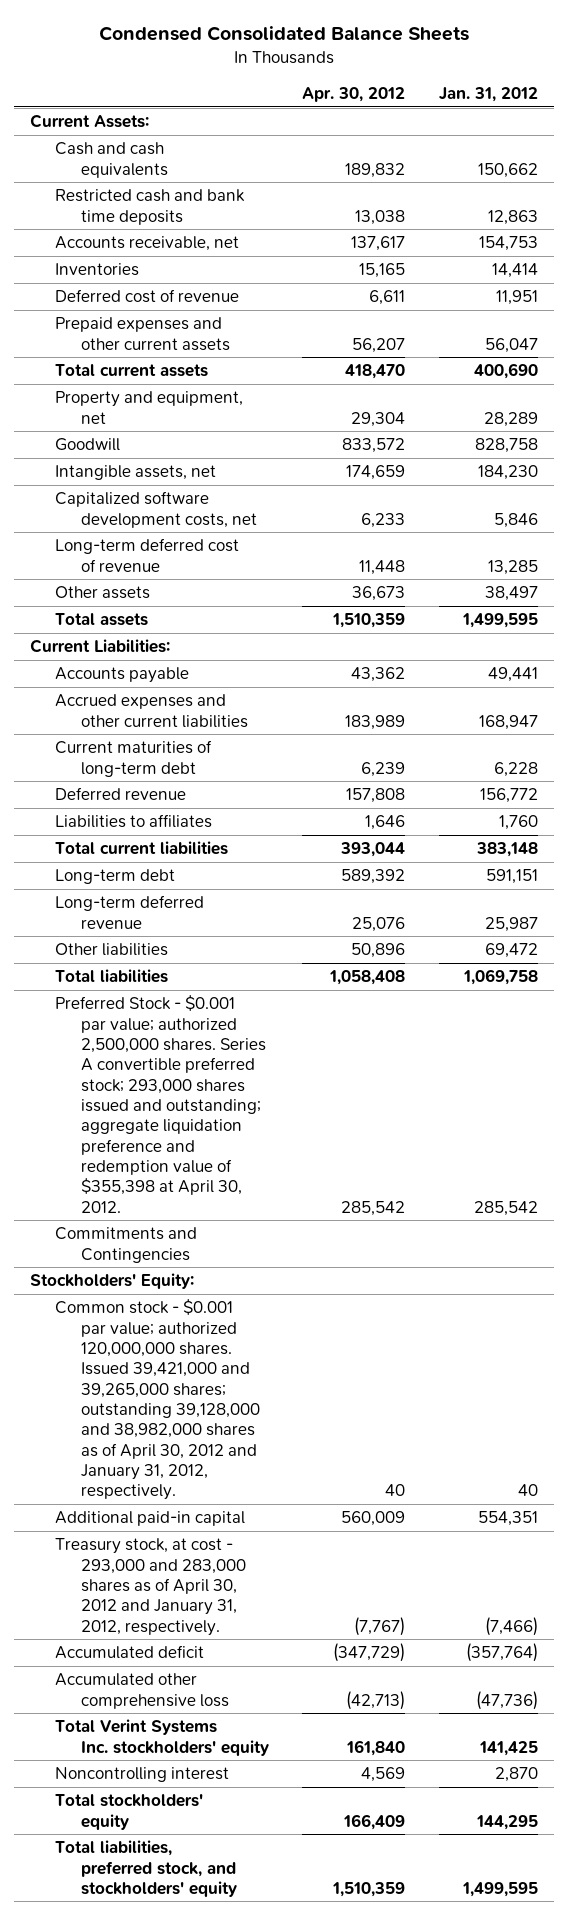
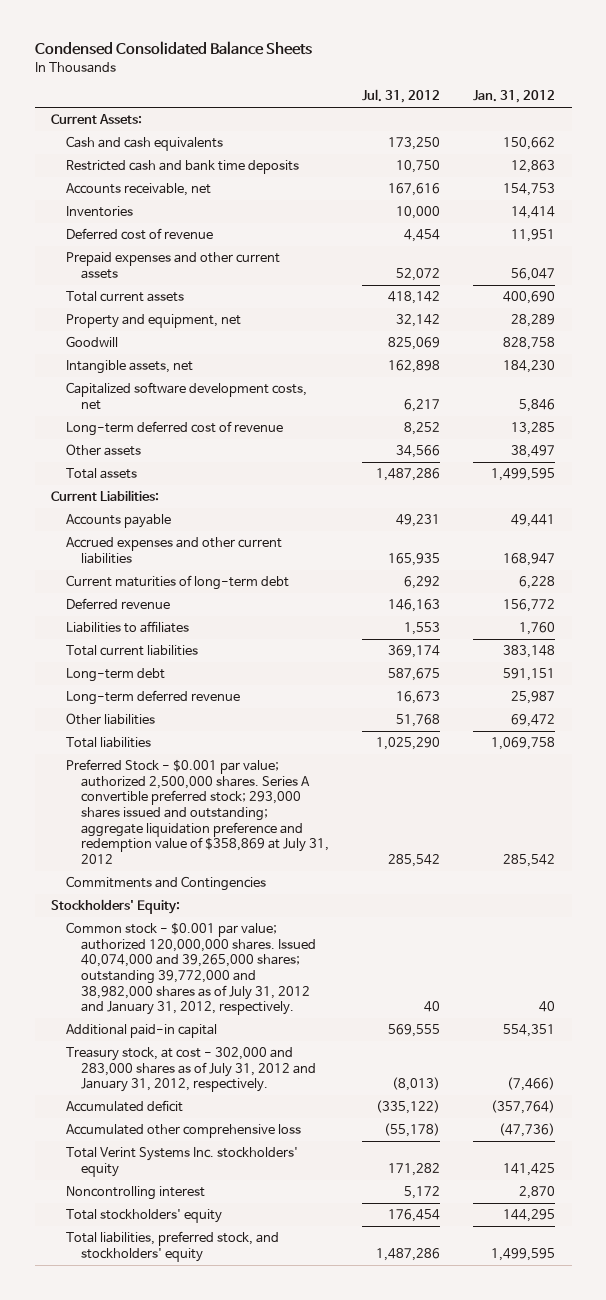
- | Apr. 30, 2012 | Jan. 31, 2012
+ | Jul. 31, 2012 | Jan. 31, 2012
- Preferred Stock - $0.001 par value; authorized 2,500,000 shares. Series A convertible preferred stock; 293,000 shares issued and outstanding; aggregate liquidation preference and redemption value of $355,398 at April 30, 2012. | 285,542 | 285,542
+ Preferred Stock - $0.001 par value; authorized 2,500,000 shares. Series A convertible preferred stock; 293,000 shares issued and outstanding; aggregate liquidation preference and redemption value of $358,869 at July 31, 2012 | 285,542 | 285,542
- Common stock - $0.001 par value; authorized 120,000,000 shares. Issued 39,421,000 and 39,265,000 shares; outstanding 39,128,000 and 38,982,000 shares as of April 30, 2012 and January 31, 2012, respectively. | 40 | 40
+ Common stock - $0.001 par value; authorized 120,000,000 shares. Issued 40,074,000 and 39,265,000 shares; outstanding 39,772,000 and 38,982,000 shares as of July 31, 2012 and January 31, 2012, respectively. | 40 | 40
- Treasury stock, at cost - 293,000 and 283,000 shares as of April 30, 2012 and January 31, 2012, respectively. | (7,767) | (7,466)
+ Treasury stock, at cost - 302,000 and 283,000 shares as of July 31, 2012 and January 31, 2012, respectively. | (8,013) | (7,466)

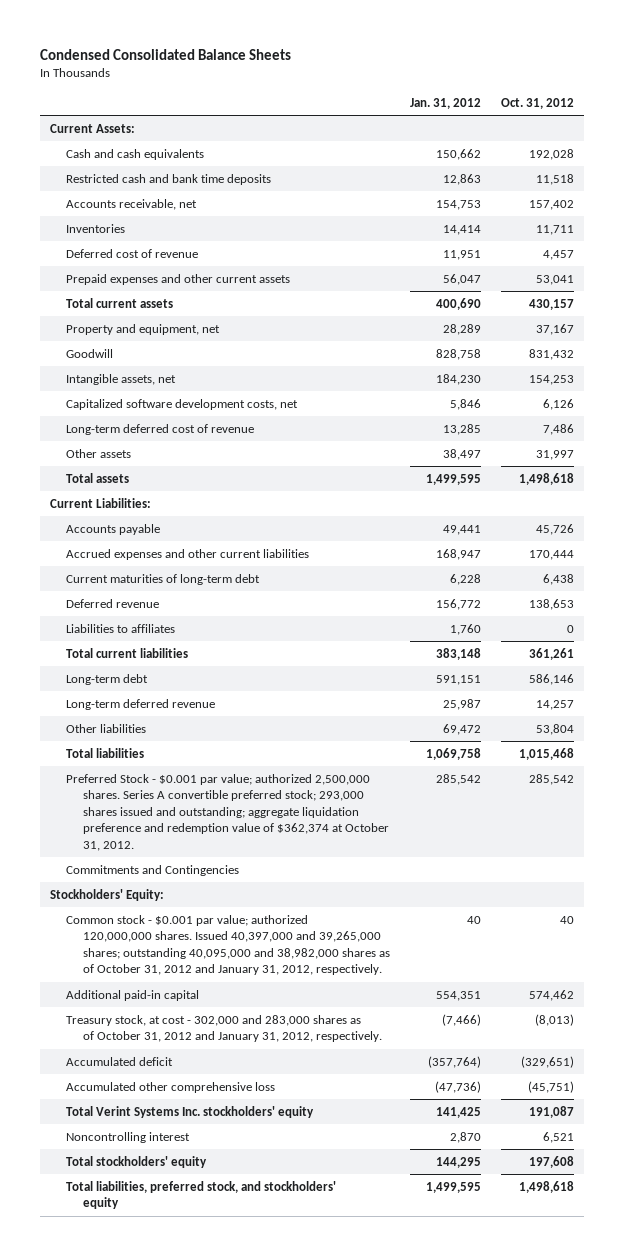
- | Jul. 31, 2012 | Jan. 31, 2012
+ | Jan. 31, 2012 | Oct. 31, 2012
- Preferred Stock - $0.001 par value; authorized 2,500,000 shares. Series A convertible preferred stock; 293,000 shares issued and outstanding; aggregate liquidation preference and redemption value of $358,869 at July 31, 2012 | 285,542 | 285,542
+ Preferred Stock - $0.001 par value; authorized 2,500,000 shares. Series A convertible preferred stock; 293,000 shares issued and outstanding; aggregate liquidation preference and redemption value of $362,374 at October 31, 2012. | 285,542 | 285,542
- Common stock - $0.001 par value; authorized 120,000,000 shares. Issued 40,074,000 and 39,265,000 shares; outstanding 39,772,000 and 38,982,000 shares as of July 31, 2012 and January 31, 2012, respectively. | 40 | 40
+ Common stock - $0.001 par value; authorized 120,000,000 shares. Issued 40,397,000 and 39,265,000 shares; outstanding 40,095,000 and 38,982,000 shares as of October 31, 2012 and January 31, 2012, respectively. | 40 | 40
- Treasury stock, at cost - 302,000 and 283,000 shares as of July 31, 2012 and January 31, 2012, respectively. | (8,013) | (7,466)
+ Treasury stock, at cost - 302,000 and 283,000 shares as of October 31, 2012 and January 31, 2012, respectively. | (7,466) | (8,013)

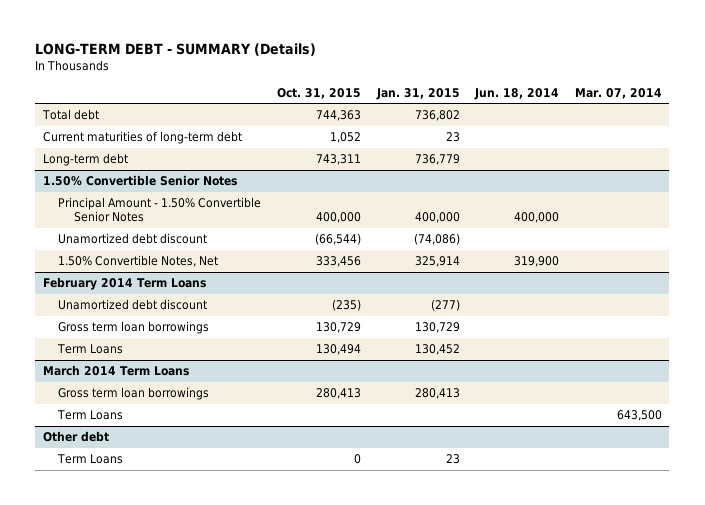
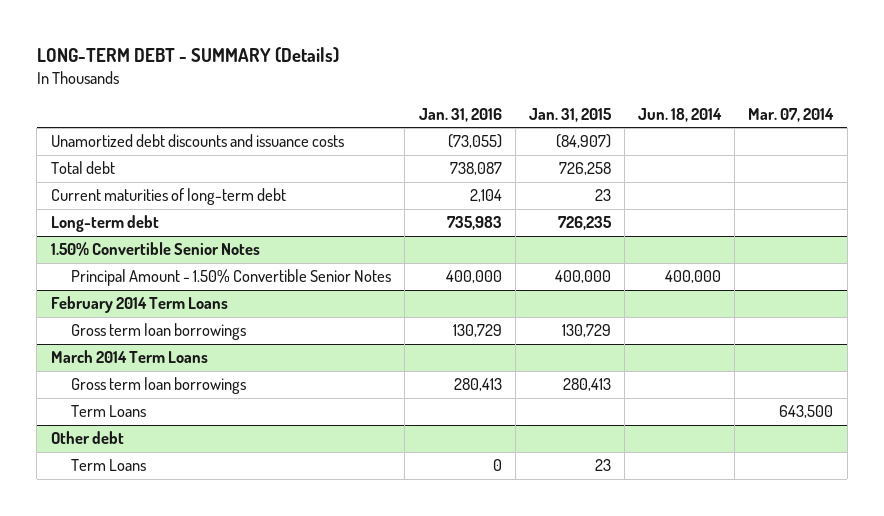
- | Oct. 31, 2015 | Jan. 31, 2015 | Jun. 18, 2014 | Mar. 07, 2014
+ | Jan. 31, 2016 | Jan. 31, 2015 | Jun. 18, 2014 | Mar. 07, 2014
- Total debt | 744,363 | 736,802 | |
+ Unamortized debt discounts and issuance costs | (73,055) | (84,907) | |
+ Total debt | 738,087 | 726,258 | |
- Long-term debt | 743,311 | 736,779 | |
+ Long-term debt | 735,983 | 726,235 | |
@ 1.50% Convertible Senior Notes
- Unamortized debt discount | (66,544) | (74,086) | |
- 1.50% Convertible Notes, Net | 333,456 | 325,914 | 319,900 |
@ February 2014 Term Loans
- Unamortized debt discount | (235) | (277) | |
- Term Loans | 130,494 | 130,452 | |

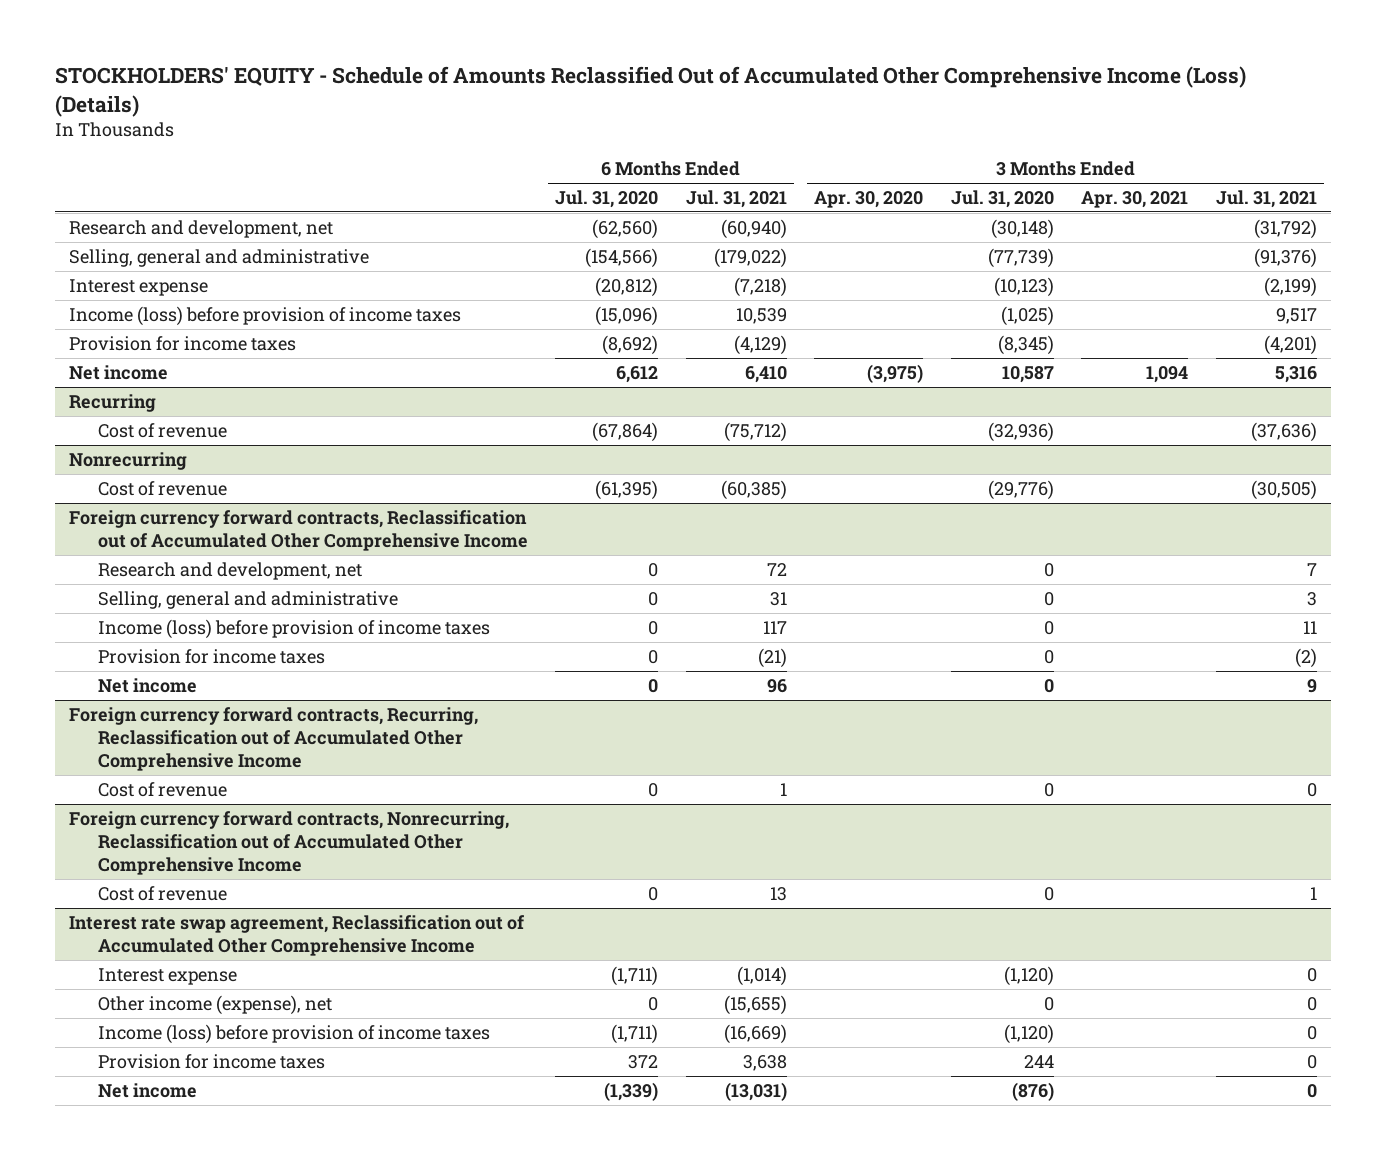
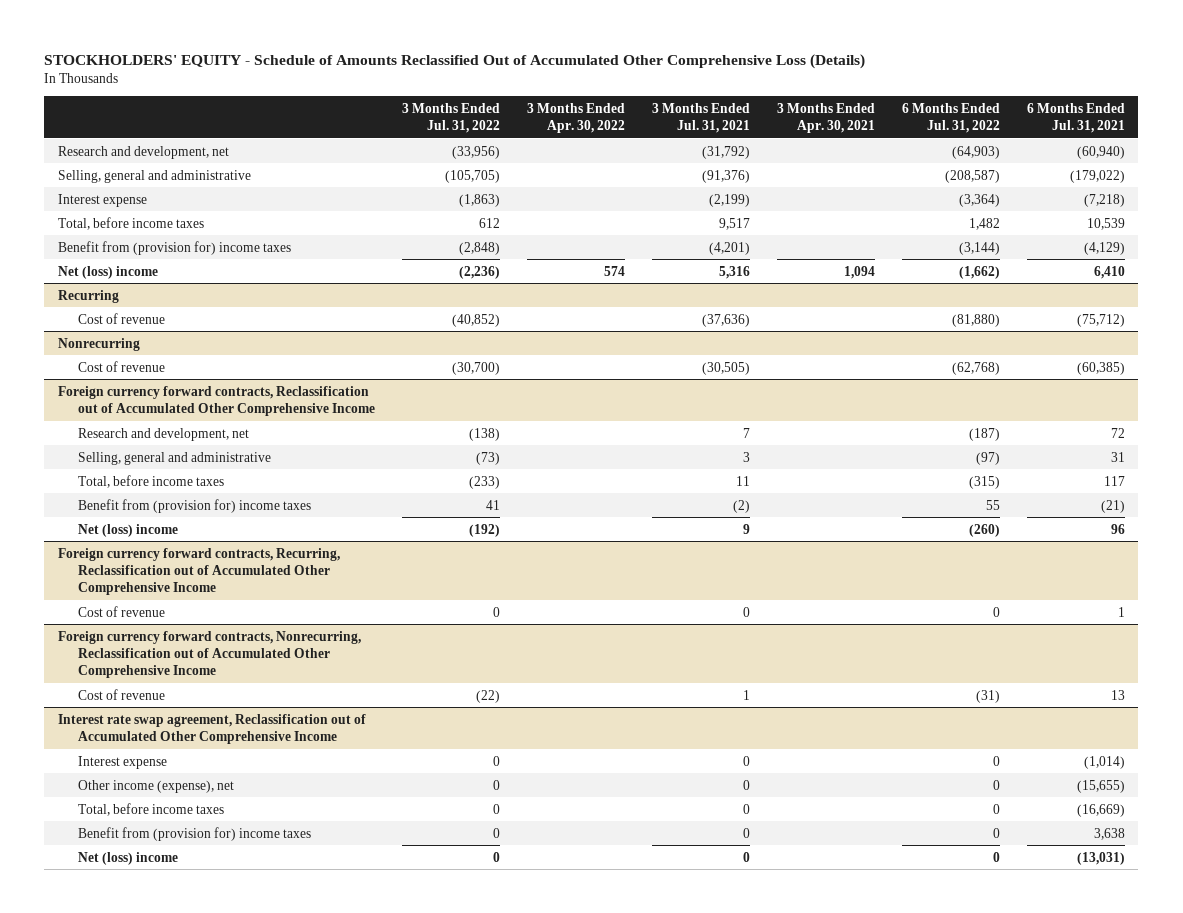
- STOCKHOLDERS' EQUITY - Schedule of Amounts Reclassified Out of Accumulated Other Comprehensive Income (Loss) (Details)
+ STOCKHOLDERS' EQUITY - Schedule of Amounts Reclassified Out of Accumulated Other Comprehensive Loss (Details)
- | 6 Months Ended Jul. 31, 2020 | 6 Months Ended Jul. 31, 2021 | 3 Months Ended Apr. 30, 2020 | 3 Months Ended Jul. 31, 2020 | 3 Months Ended Apr. 30, 2021 | 3 Months Ended Jul. 31, 2021
+ | 3 Months Ended Jul. 31, 2022 | 3 Months Ended Apr. 30, 2022 | 3 Months Ended Jul. 31, 2021 | 3 Months Ended Apr. 30, 2021 | 6 Months Ended Jul. 31, 2022 | 6 Months Ended Jul. 31, 2021
- Income (loss) before provision of income taxes | (15,096) | 10,539 | | (1,025) | | 9,517
- Provision for income taxes | (8,692) | (4,129) | | (8,345) | | (4,201)
- Net income | 6,612 | 6,410 | (3,975) | 10,587 | 1,094 | 5,316
+ Total, before income taxes | 612 | | 9,517 | | 1,482 | 10,539
+ Benefit from (provision for) income taxes | (2,848) | | (4,201) | | (3,144) | (4,129)
+ Net (loss) income | (2,236) | 574 | 5,316 | 1,094 | (1,662) | 6,410
@ Foreign currency forward contracts, Reclassification out of Accumulated Other Comprehensive Income
- Income (loss) before provision of income taxes | 0 | 117 | | 0 | | 11
- Provision for income taxes | 0 | (21) | | 0 | | (2)
- Net income | 0 | 96 | | 0 | | 9
+ Total, before income taxes | (233) | | 11 | | (315) | 117
+ Benefit from (provision for) income taxes | 41 | | (2) | | 55 | (21)
+ Net (loss) income | (192) | | 9 | | (260) | 96
@ Interest rate swap agreement, Reclassification out of Accumulated Other Comprehensive Income
- Income (loss) before provision of income taxes | (1,711) | (16,669) | | (1,120) | | 0
- Provision for income taxes | 372 | 3,638 | | 244 | | 0
- Net income | (1,339) | (13,031) | | (876) | | 0
+ Total, before income taxes | 0 | | 0 | | 0 | (16,669)
+ Benefit from (provision for) income taxes | 0 | | 0 | | 0 | 3,638
+ Net (loss) income | 0 | | 0 | | 0 | (13,031)

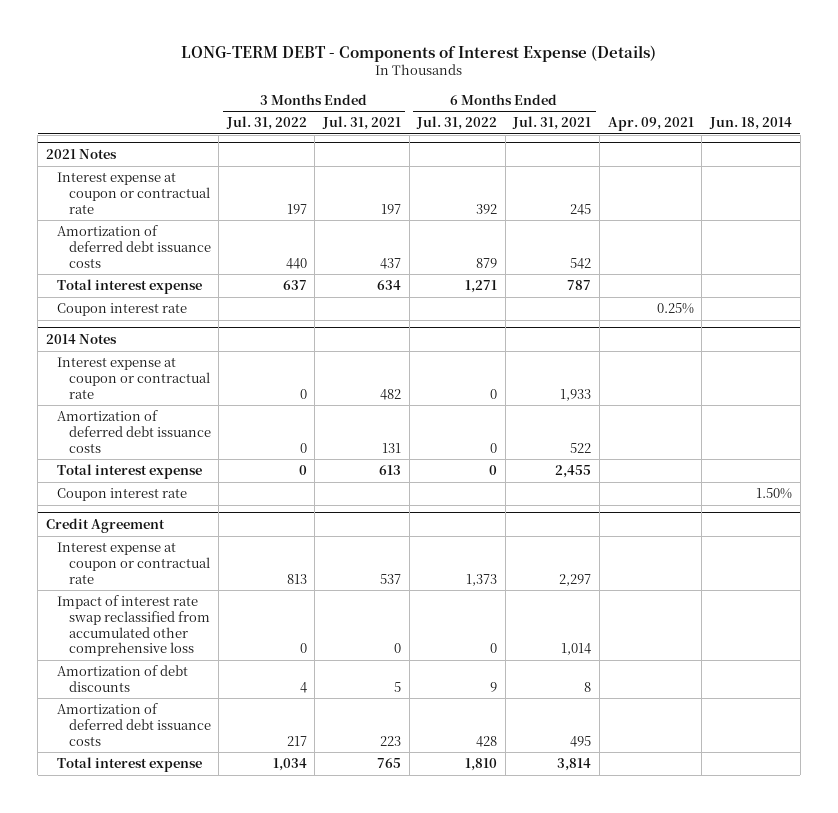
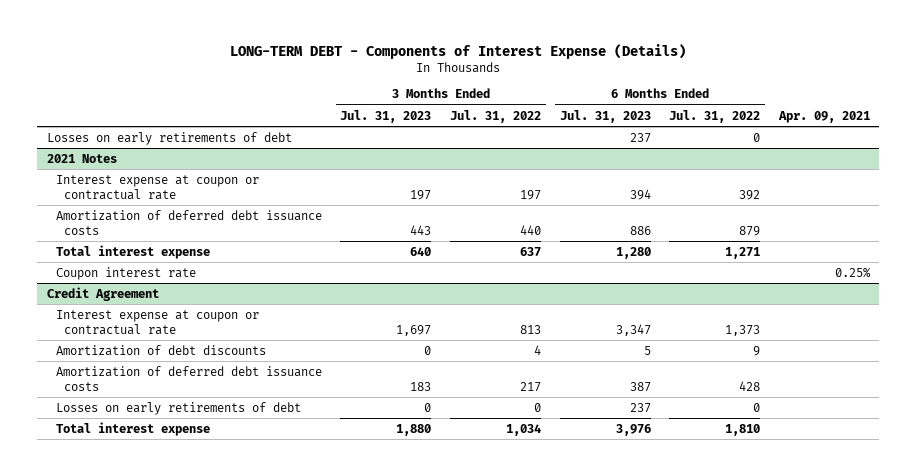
- | 3 Months Ended Jul. 31, 2022 | 3 Months Ended Jul. 31, 2021 | 6 Months Ended Jul. 31, 2022 | 6 Months Ended Jul. 31, 2021 | Apr. 09, 2021 | Jun. 18, 2014
+ | 3 Months Ended Jul. 31, 2023 | 3 Months Ended Jul. 31, 2022 | 6 Months Ended Jul. 31, 2023 | 6 Months Ended Jul. 31, 2022 | Apr. 09, 2021
+ Losses on early retirements of debt | | | 237 | 0 |
- 2014 Notes
- Interest expense at coupon or contractual rate | 0 | 482 | 0 | 1,933 | |
- Amortization of deferred debt issuance costs | 0 | 131 | 0 | 522 | |
- Total interest expense | 0 | 613 | 0 | 2,455 | |
- Coupon interest rate | | | | | | 1.50%
@ Credit Agreement
- Impact of interest rate swap reclassified from accumulated other comprehensive loss | 0 | 0 | 0 | 1,014 | |
+ Losses on early retirements of debt | 0 | 0 | 237 | 0 |

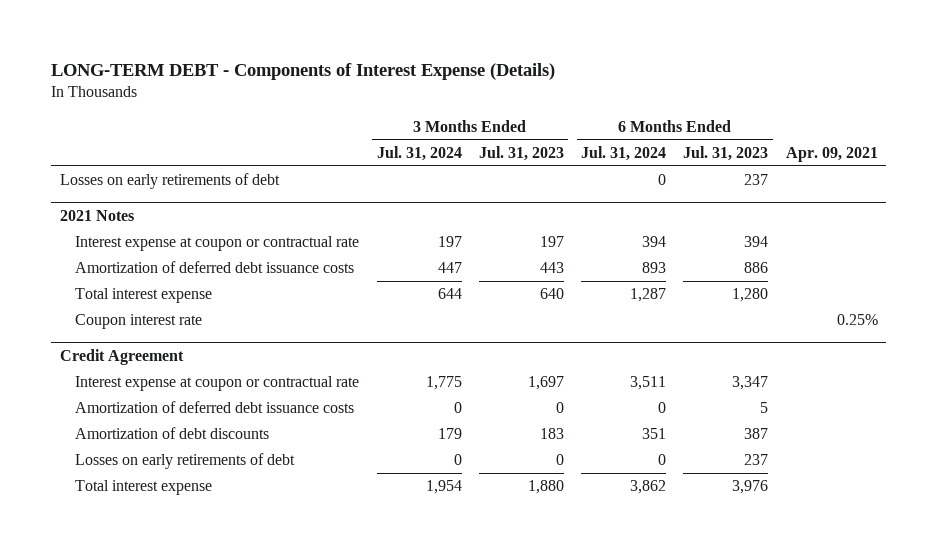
- | 3 Months Ended Jul. 31, 2023 | 3 Months Ended Jul. 31, 2022 | 6 Months Ended Jul. 31, 2023 | 6 Months Ended Jul. 31, 2022 | Apr. 09, 2021
+ | 3 Months Ended Jul. 31, 2024 | 3 Months Ended Jul. 31, 2023 | 6 Months Ended Jul. 31, 2024 | 6 Months Ended Jul. 31, 2023 | Apr. 09, 2021
@ Credit Agreement
- Amortization of debt discounts | 0 | 4 | 5 | 9 |
- Amortization of deferred debt issuance costs | 183 | 217 | 387 | 428 |
+ Amortization of deferred debt issuance costs | 0 | 0 | 0 | 5 |
+ Amortization of debt discounts | 179 | 183 | 351 | 387 |

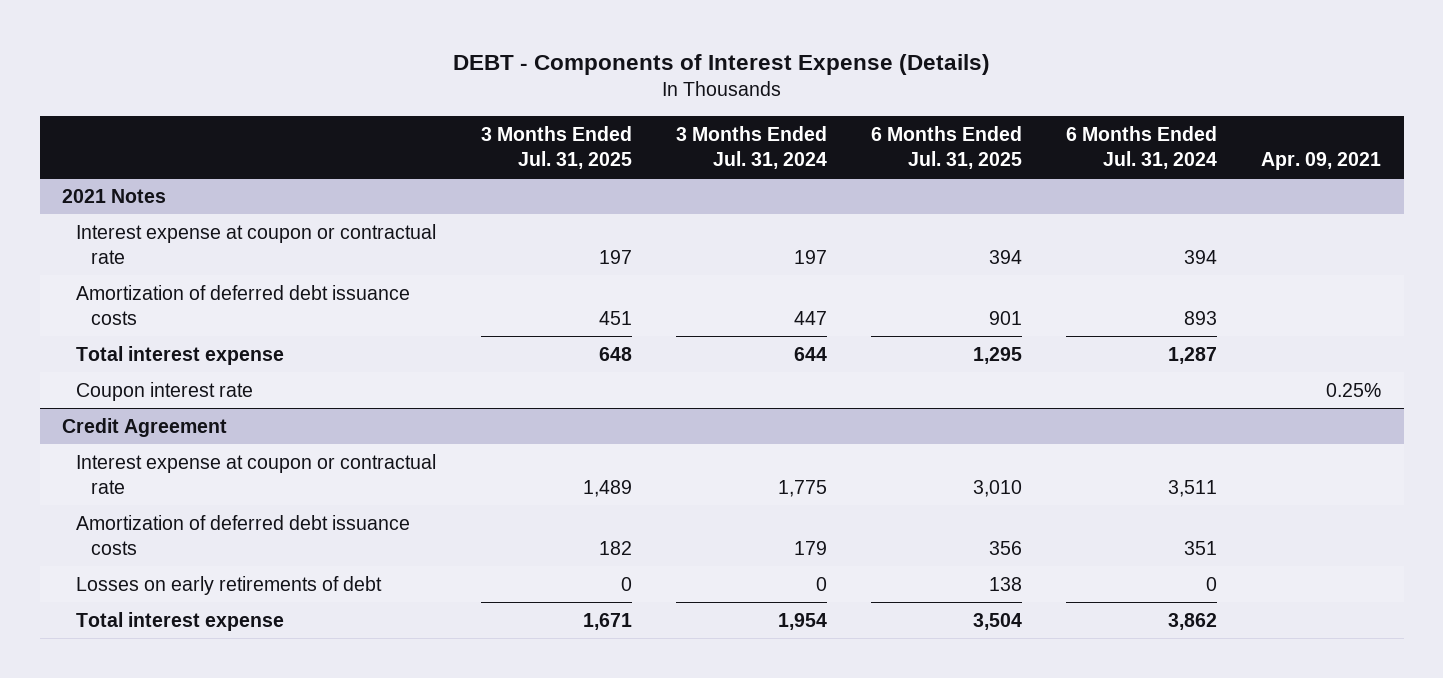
- LONG-TERM DEBT - Components of Interest Expense (Details)
+ DEBT - Components of Interest Expense (Details)
- | 3 Months Ended Jul. 31, 2024 | 3 Months Ended Jul. 31, 2023 | 6 Months Ended Jul. 31, 2024 | 6 Months Ended Jul. 31, 2023 | Apr. 09, 2021
+ | 3 Months Ended Jul. 31, 2025 | 3 Months Ended Jul. 31, 2024 | 6 Months Ended Jul. 31, 2025 | 6 Months Ended Jul. 31, 2024 | Apr. 09, 2021
- Losses on early retirements of debt | | | 0 | 237 |
@ Credit Agreement
- Amortization of deferred debt issuance costs | 0 | 0 | 0 | 5 |
- Amortization of debt discounts | 179 | 183 | 351 | 387 |
+ Amortization of deferred debt issuance costs | 182 | 179 | 356 | 351 |

